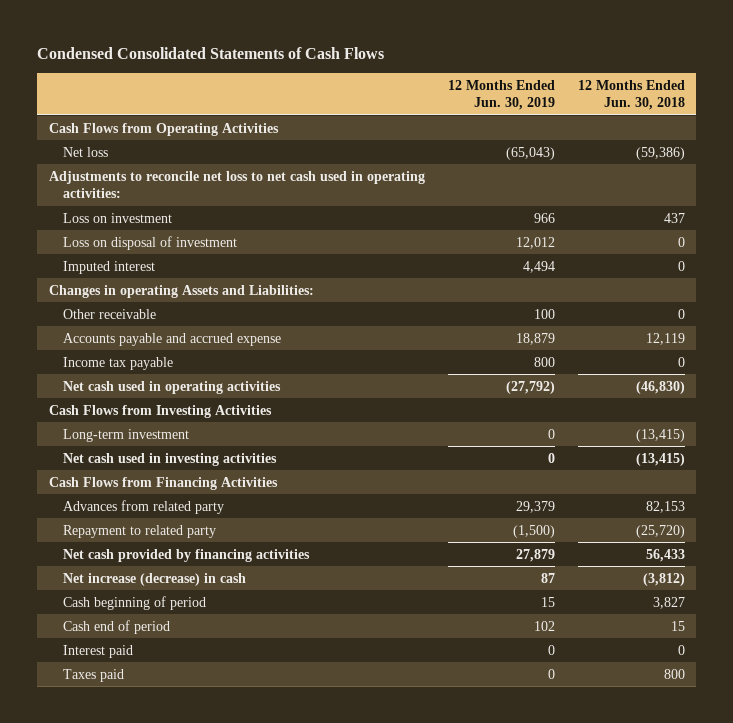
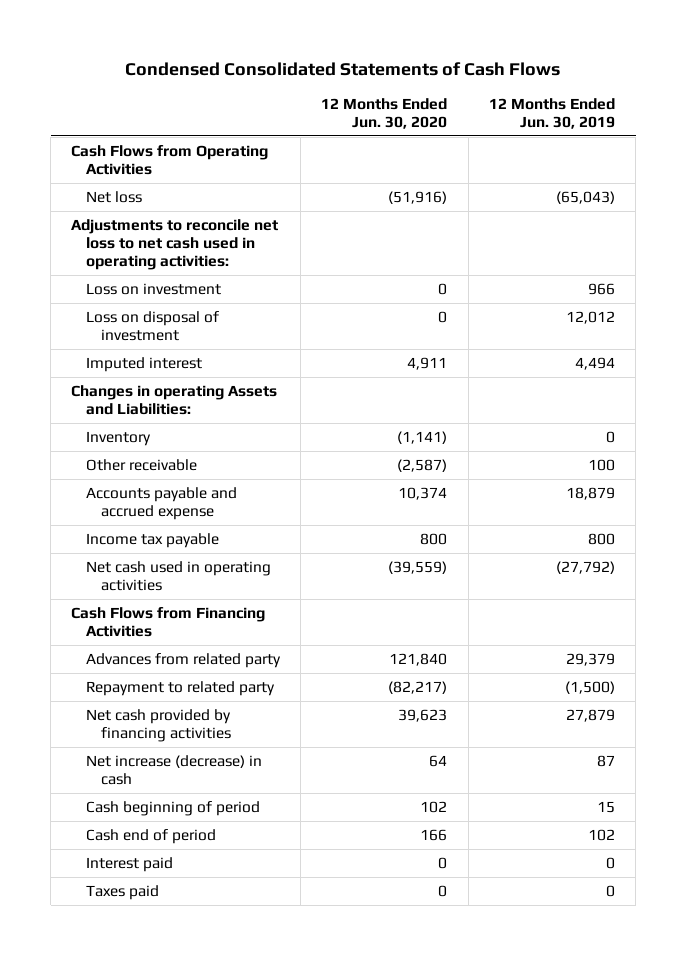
- | 12 Months Ended Jun. 30, 2019 | 12 Months Ended Jun. 30, 2018
+ | 12 Months Ended Jun. 30, 2020 | 12 Months Ended Jun. 30, 2019
+ Inventory | (1,141) | 0
- Cash Flows from Investing Activities
- Long-term investment | 0 | (13,415)
- Net cash used in investing activities | 0 | (13,415)

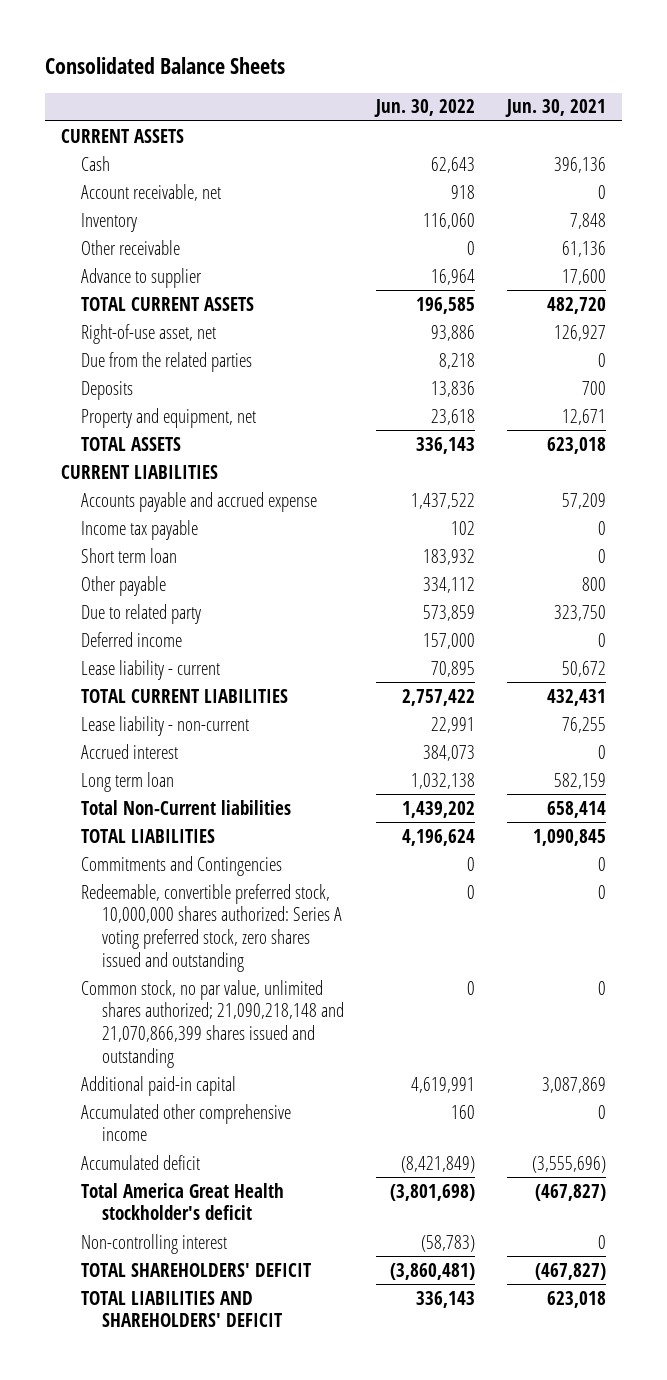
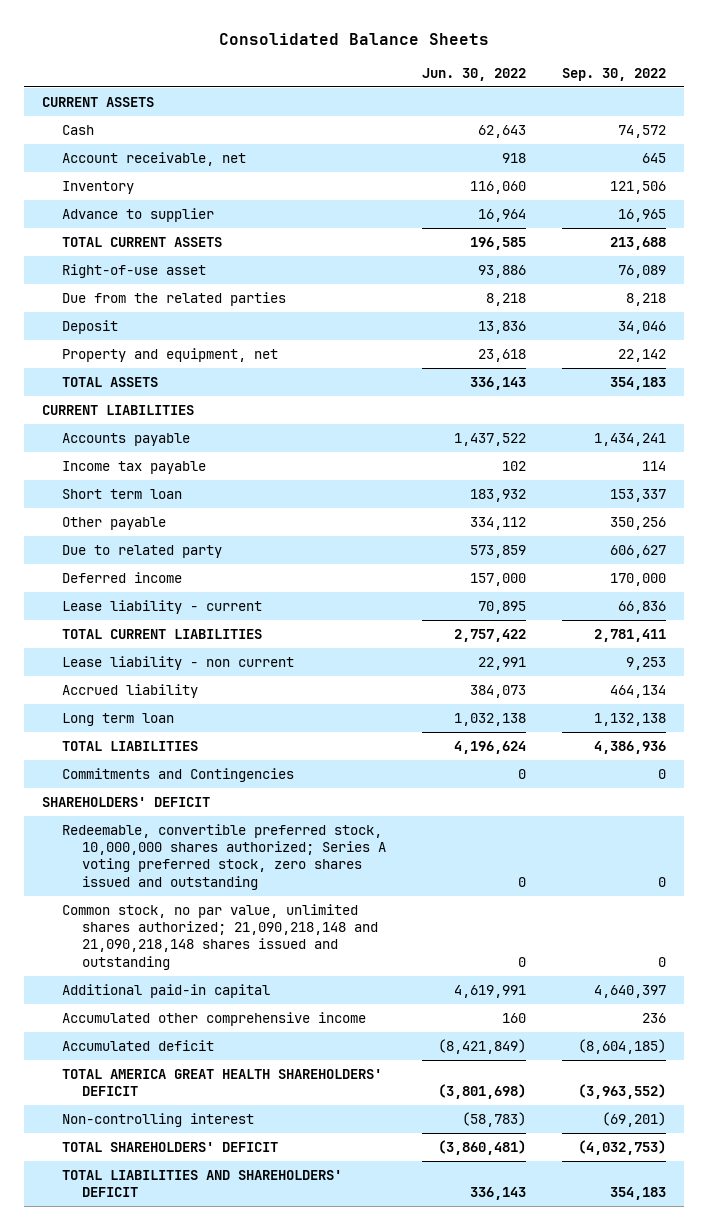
- | Jun. 30, 2022 | Jun. 30, 2021
+ | Jun. 30, 2022 | Sep. 30, 2022
- Other receivable | 0 | 61,136
- Right-of-use asset, net | 93,886 | 126,927
+ Right-of-use asset | 93,886 | 76,089
- Deposits | 13,836 | 700
+ Deposit | 13,836 | 34,046
- Accounts payable and accrued expense | 1,437,522 | 57,209
+ Accounts payable | 1,437,522 | 1,434,241
- Lease liability - non-current | 22,991 | 76,255
- Accrued interest | 384,073 | 0
+ Lease liability - non current | 22,991 | 9,253
+ Accrued liability | 384,073 | 464,134
- Total Non-Current liabilities | 1,439,202 | 658,414
- Redeemable, convertible preferred stock, 10,000,000 shares authorized: Series A voting preferred stock, zero shares issued and outstanding | 0 | 0
- Common stock, no par value, unlimited shares authorized; 21,090,218,148 and 21,070,866,399 shares issued and outstanding | 0 | 0
+ SHAREHOLDERS' DEFICIT
+ Redeemable, convertible preferred stock, 10,000,000 shares authorized; Series A voting preferred stock, zero shares issued and outstanding | 0 | 0
+ Common stock, no par value, unlimited shares authorized; 21,090,218,148 and 21,090,218,148 shares issued and outstanding | 0 | 0
- Total America Great Health stockholder's deficit | (3,801,698) | (467,827)
+ TOTAL AMERICA GREAT HEALTH SHAREHOLDERS' DEFICIT | (3,801,698) | (3,963,552)

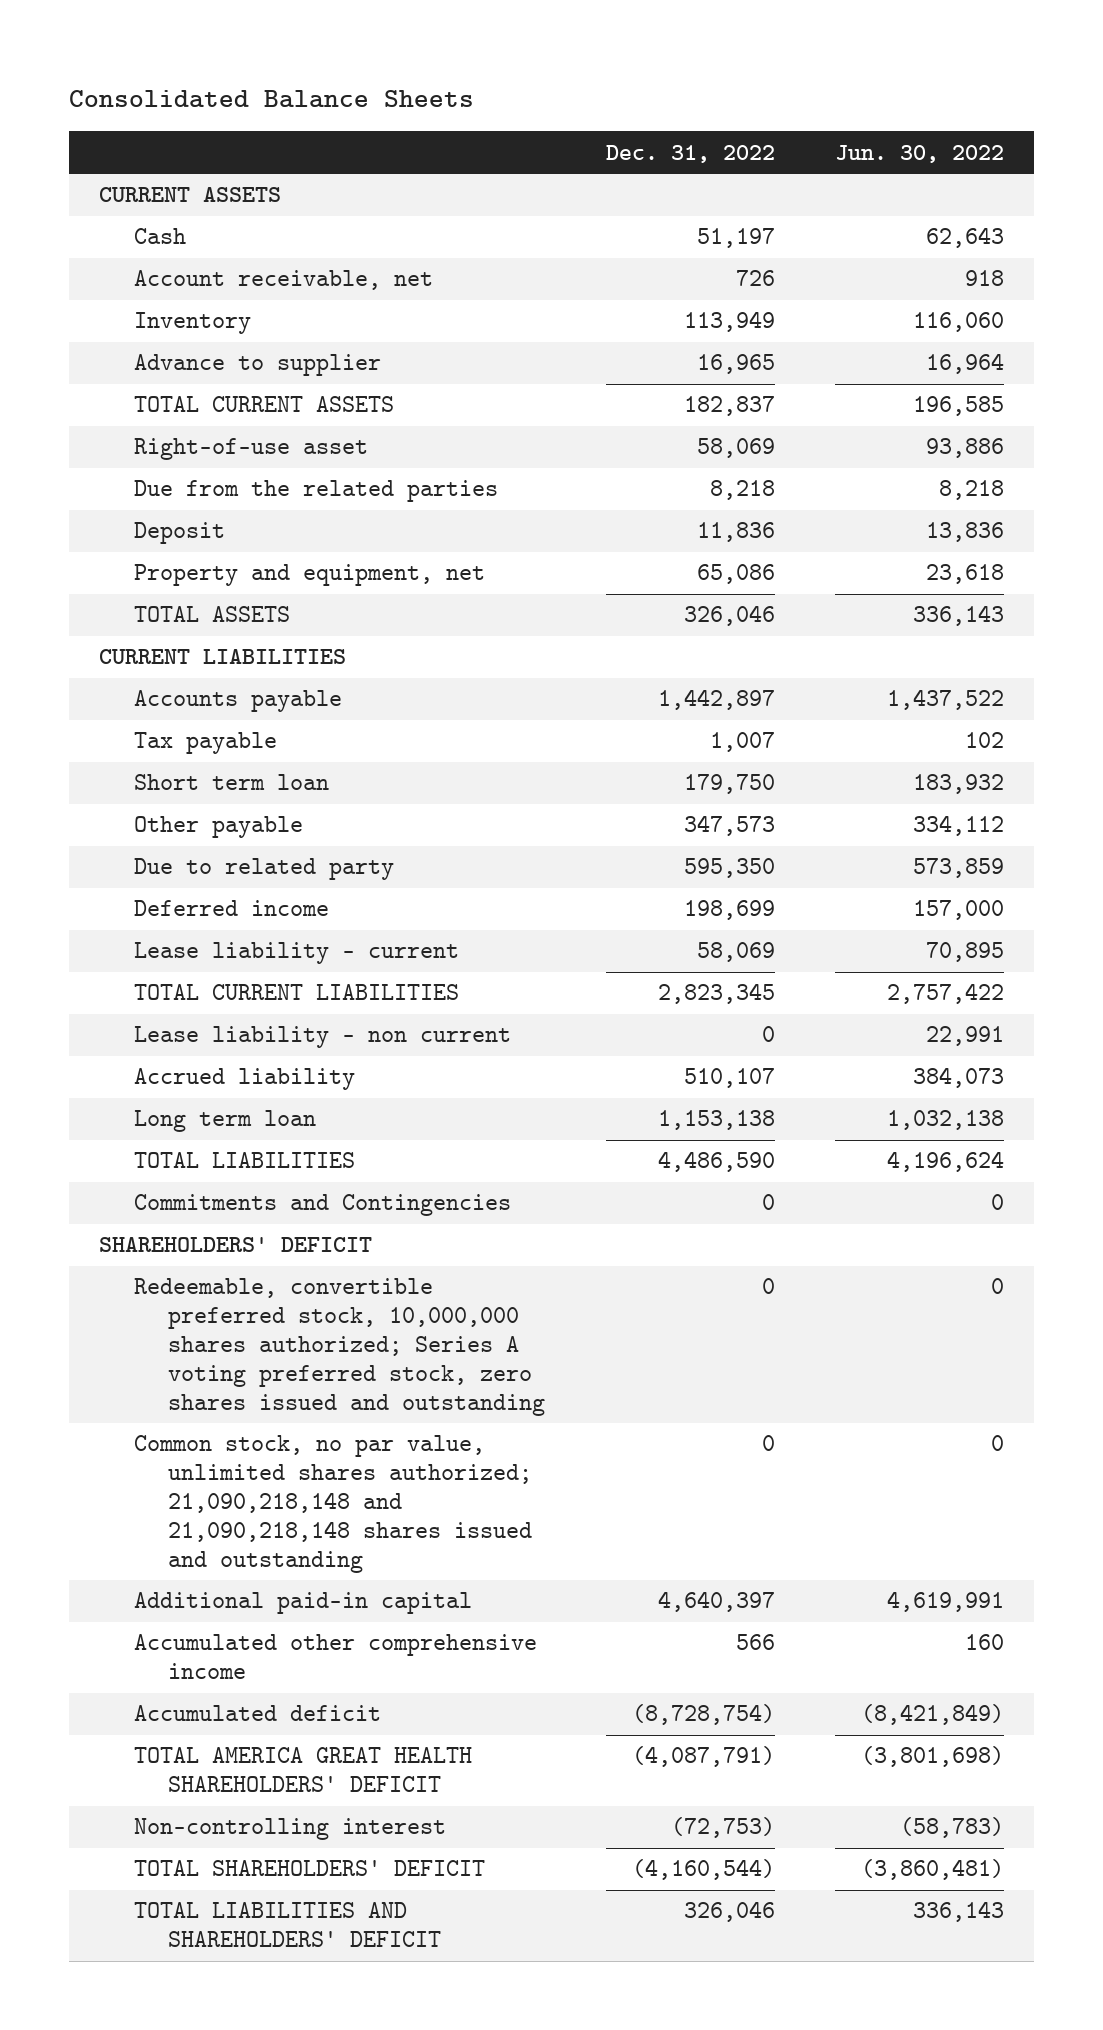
- | Jun. 30, 2022 | Sep. 30, 2022
+ | Dec. 31, 2022 | Jun. 30, 2022
- Income tax payable | 102 | 114
+ Tax payable | 1,007 | 102

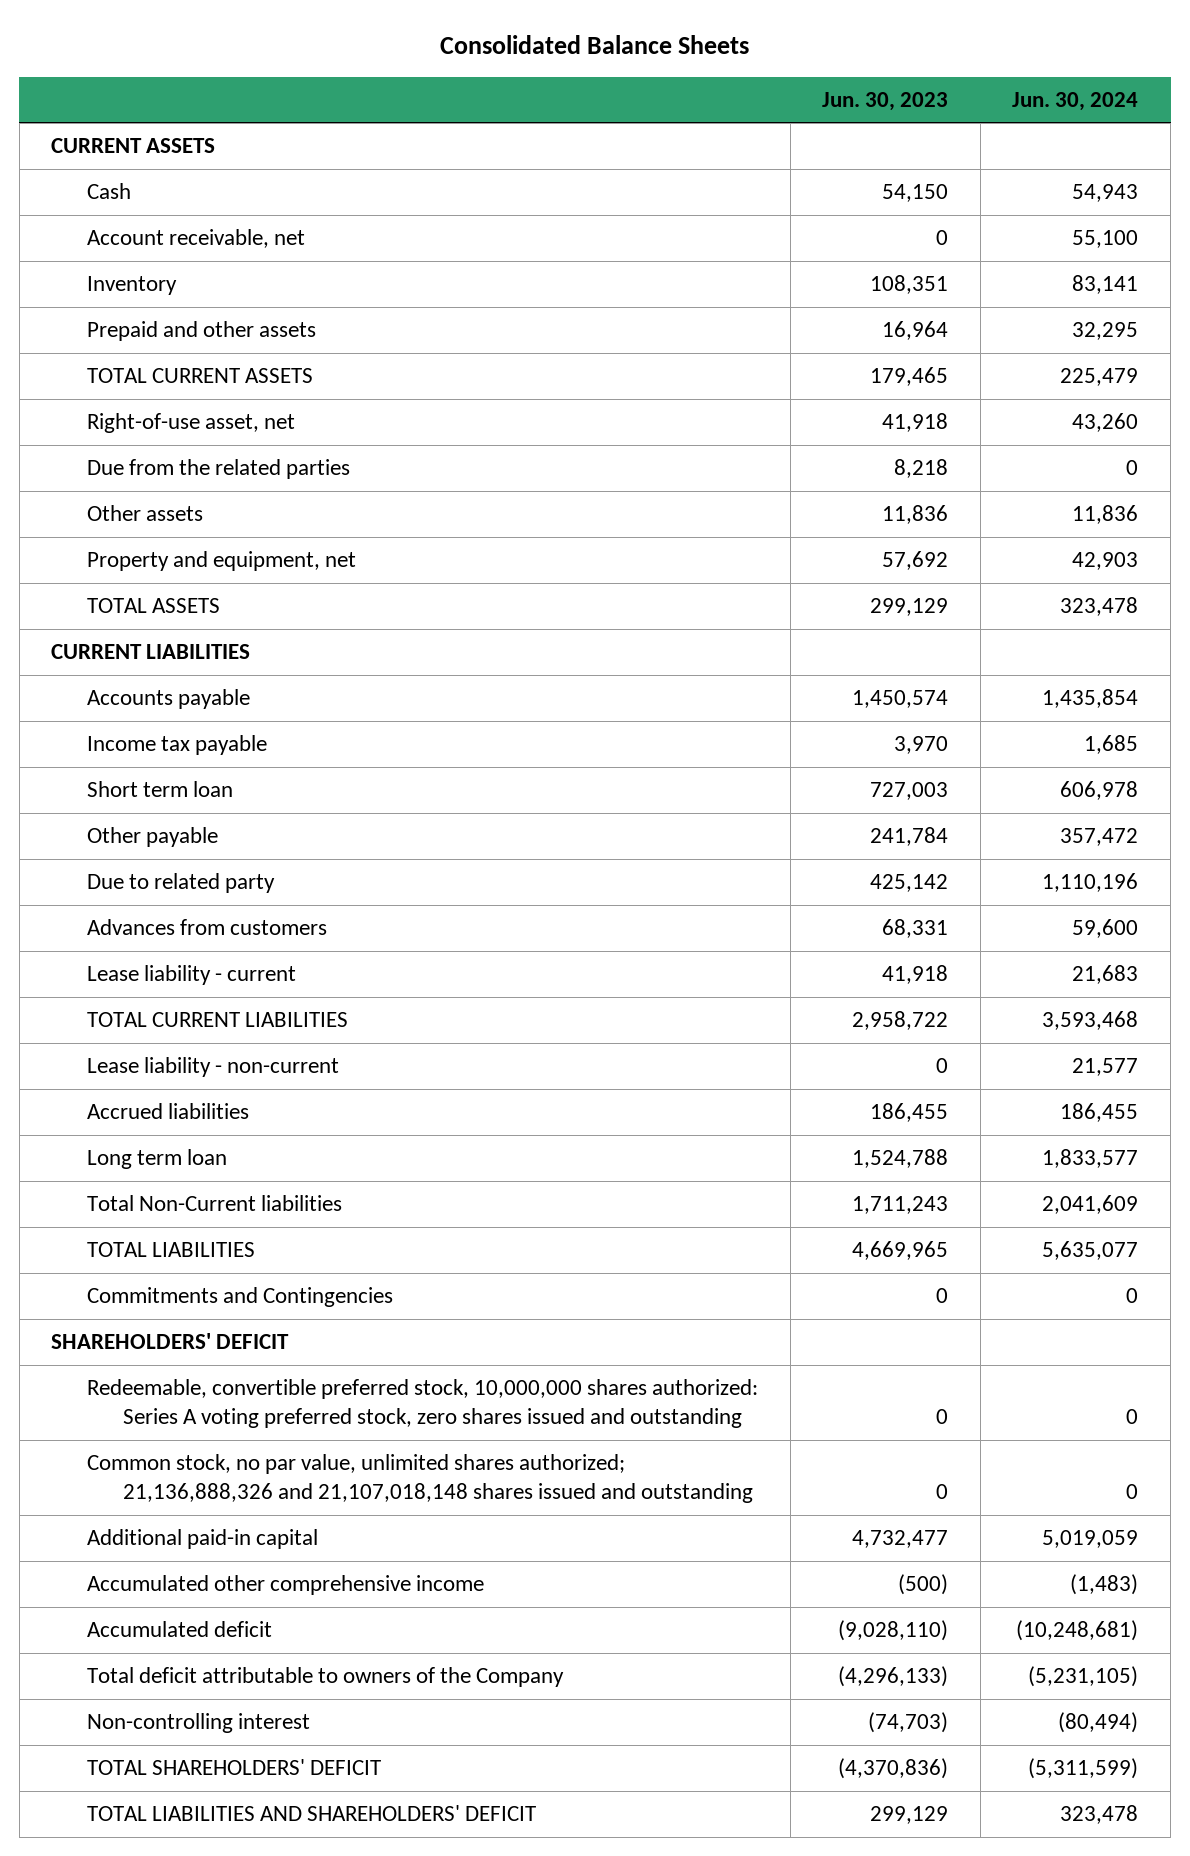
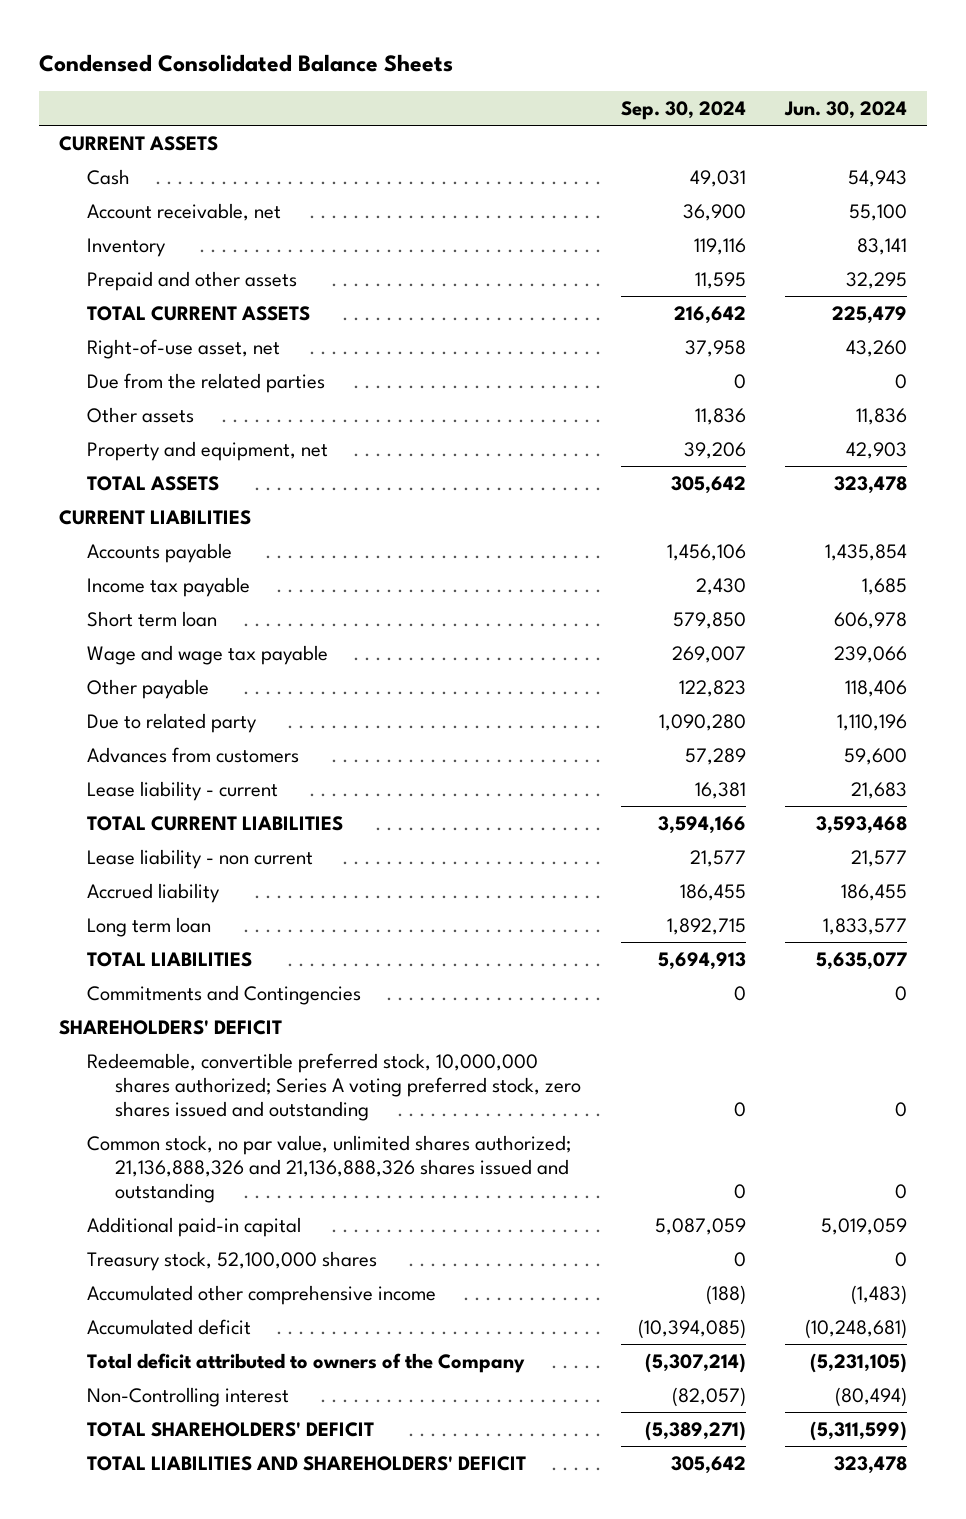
- Consolidated Balance Sheets
+ Condensed Consolidated Balance Sheets
- | Jun. 30, 2023 | Jun. 30, 2024
+ | Sep. 30, 2024 | Jun. 30, 2024
- Other payable | 241,784 | 357,472
+ Wage and wage tax payable | 269,007 | 239,066
+ Other payable | 122,823 | 118,406
- Lease liability - non-current | 0 | 21,577
- Accrued liabilities | 186,455 | 186,455
+ Lease liability - non current | 21,577 | 21,577
+ Accrued liability | 186,455 | 186,455
- Total Non-Current liabilities | 1,711,243 | 2,041,609
- Redeemable, convertible preferred stock, 10,000,000 shares authorized: Series A voting preferred stock, zero shares issued and outstanding | 0 | 0
- Common stock, no par value, unlimited shares authorized; 21,136,888,326 and 21,107,018,148 shares issued and outstanding | 0 | 0
+ Redeemable, convertible preferred stock, 10,000,000 shares authorized; Series A voting preferred stock, zero shares issued and outstanding | 0 | 0
+ Common stock, no par value, unlimited shares authorized; 21,136,888,326 and 21,136,888,326 shares issued and outstanding | 0 | 0
+ Treasury stock, 52,100,000 shares | 0 | 0
- Total deficit attributable to owners of the Company | (4,296,133) | (5,231,105)
- Non-controlling interest | (74,703) | (80,494)
+ Total deficit attributed to owners of the Company | (5,307,214) | (5,231,105)
+ Non-Controlling interest | (82,057) | (80,494)

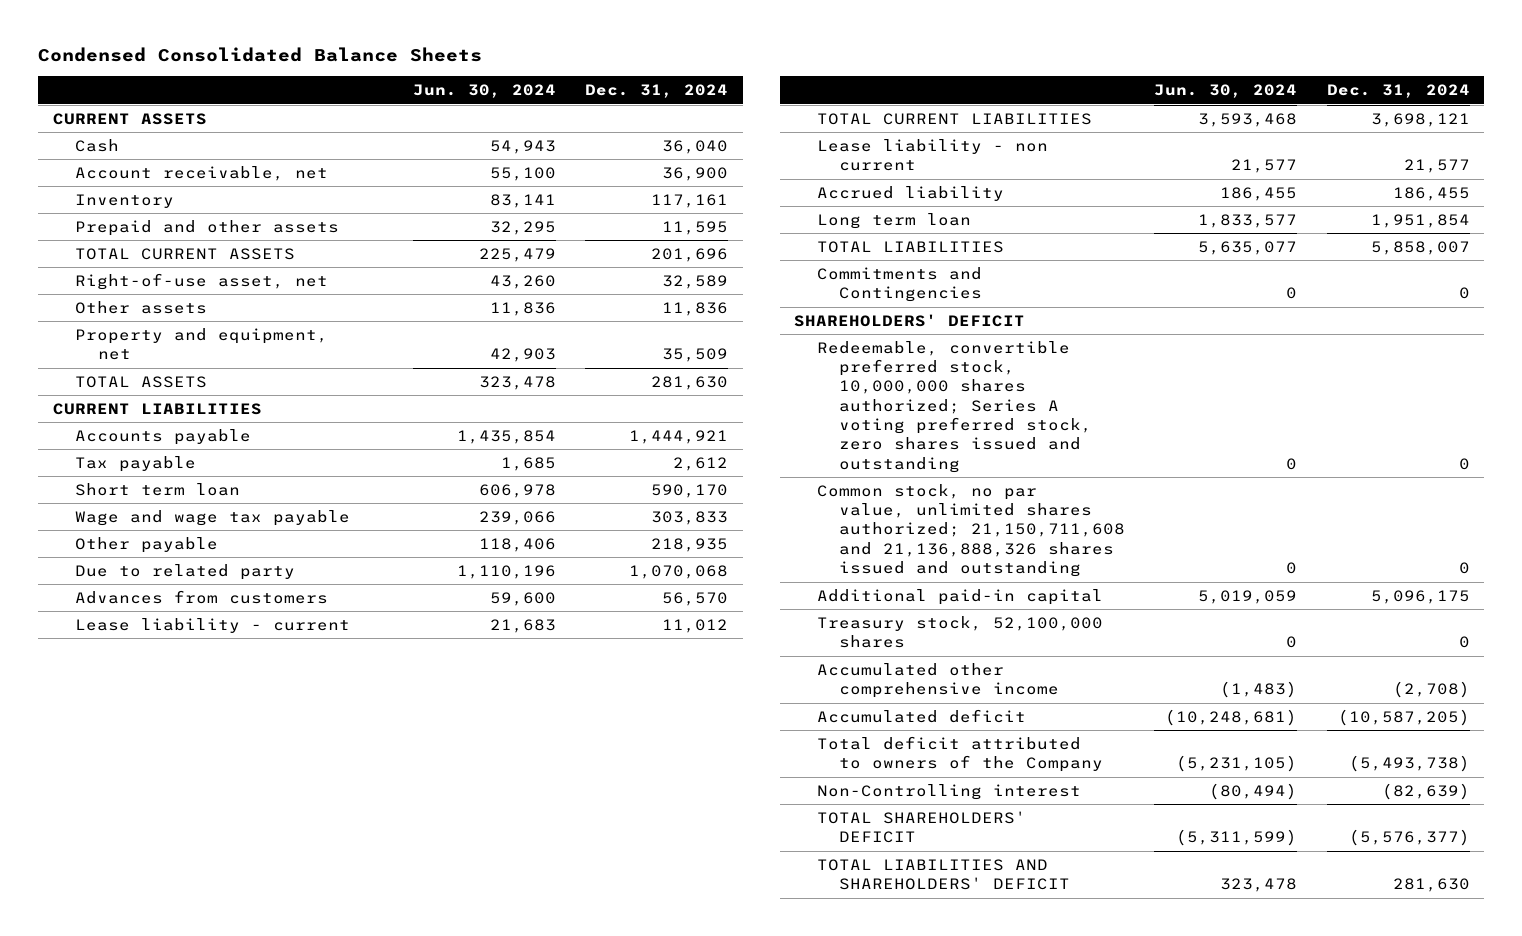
- | Sep. 30, 2024 | Jun. 30, 2024
+ | Jun. 30, 2024 | Dec. 31, 2024
- Due from the related parties | 0 | 0
- Income tax payable | 2,430 | 1,685
+ Tax payable | 1,685 | 2,612
- Common stock, no par value, unlimited shares authorized; 21,136,888,326 and 21,136,888,326 shares issued and outstanding | 0 | 0
+ Common stock, no par value, unlimited shares authorized; 21,150,711,608 and 21,136,888,326 shares issued and outstanding | 0 | 0

